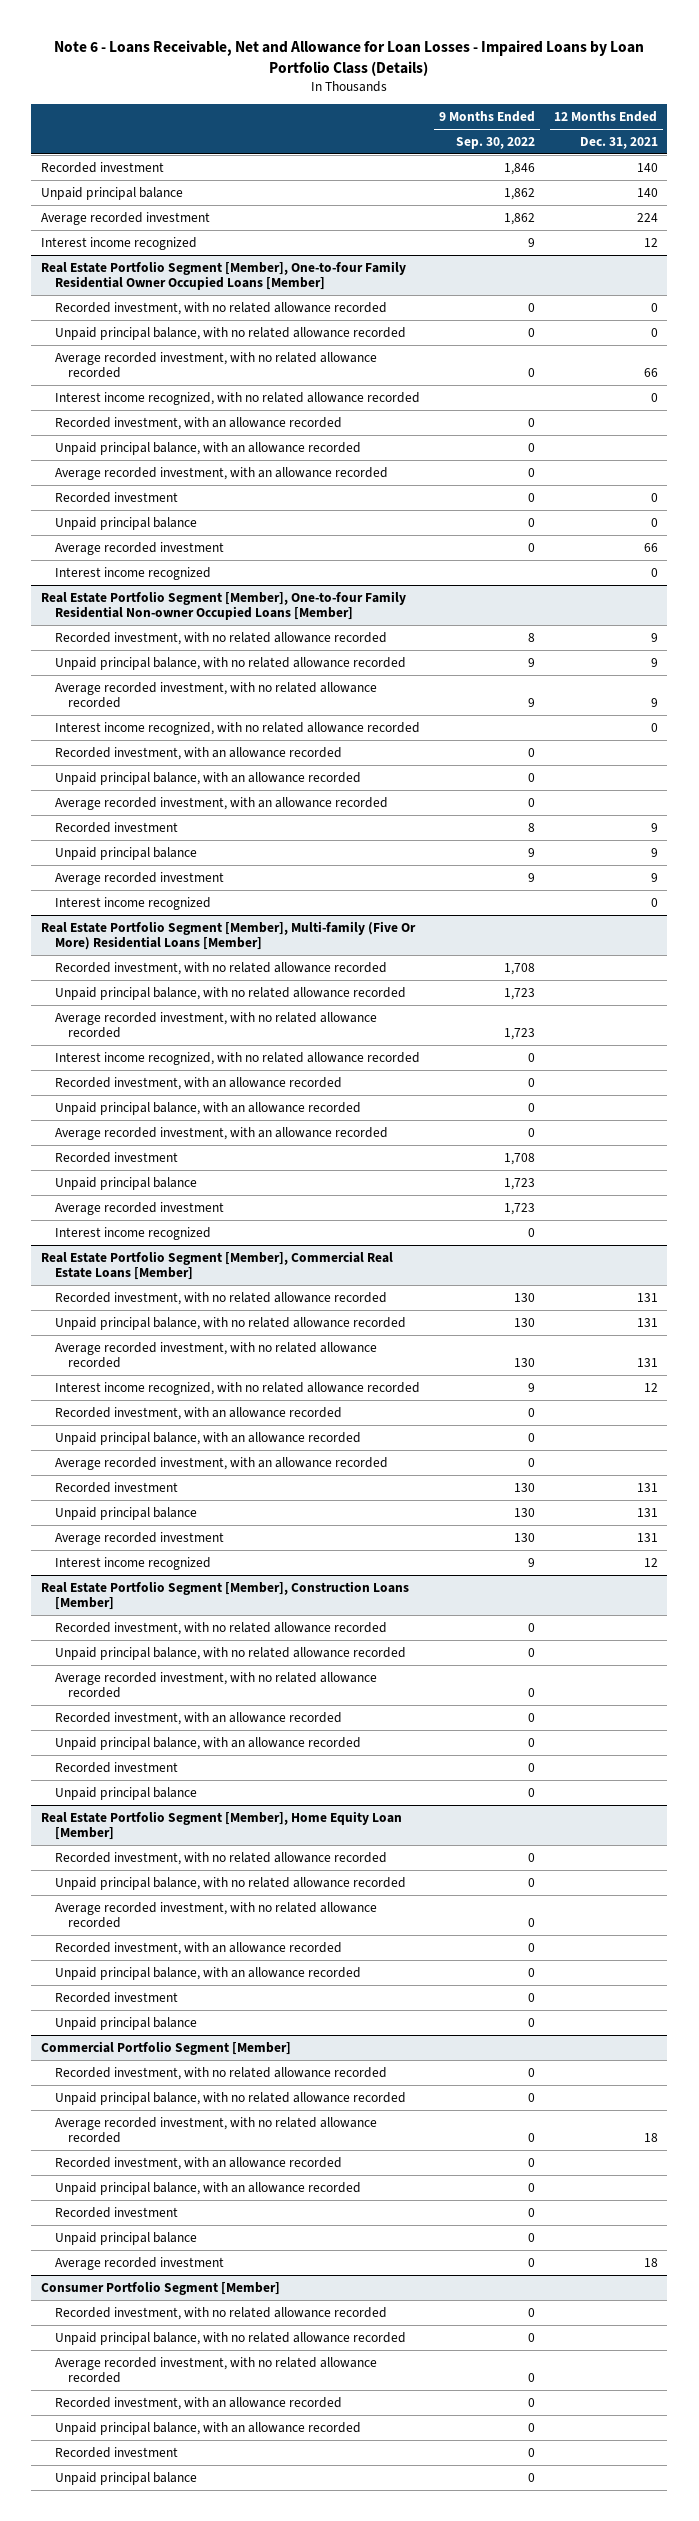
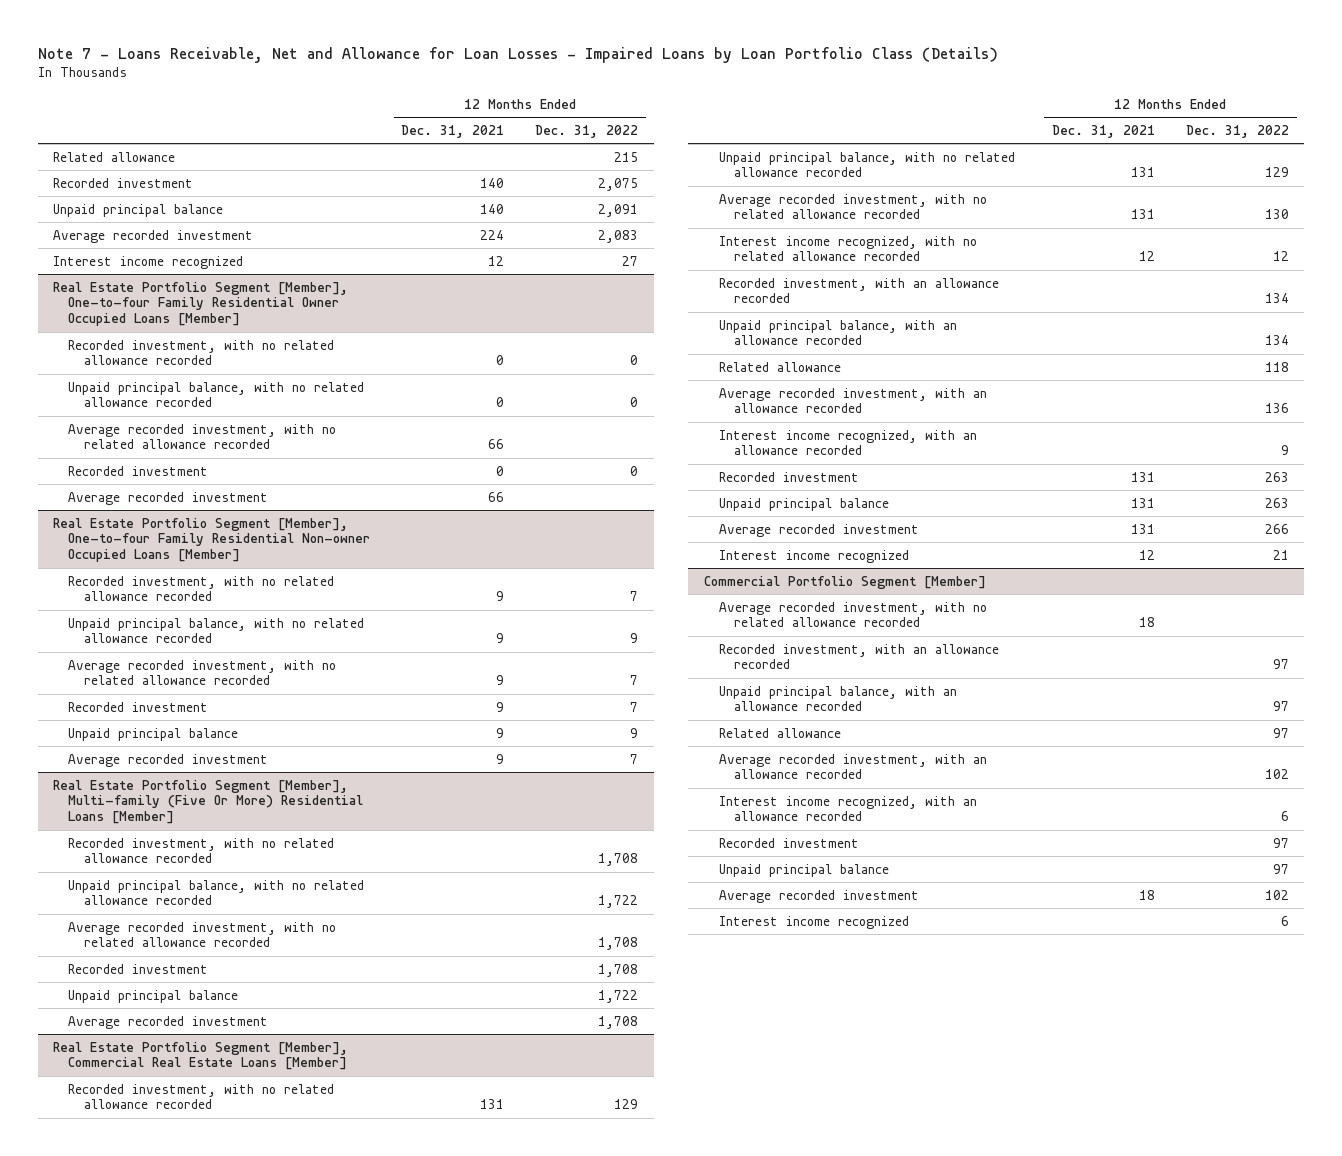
- Note 6 - Loans Receivable, Net and Allowance for Loan Losses - Impaired Loans by Loan Portfolio Class (Details)
+ Note 7 - Loans Receivable, Net and Allowance for Loan Losses - Impaired Loans by Loan Portfolio Class (Details)
- | 9 Months Ended Sep. 30, 2022 | 12 Months Ended Dec. 31, 2021
+ | 12 Months Ended Dec. 31, 2021 | 12 Months Ended Dec. 31, 2022
+ Related allowance | | 215
@ Real Estate Portfolio Segment [Member], One-to-four Family Residential Owner Occupied Loans [Member]
- Interest income recognized, with no related allowance recorded | | 0
- Recorded investment, with an allowance recorded | 0 |
- Unpaid principal balance, with an allowance recorded | 0 |
- Average recorded investment, with an allowance recorded | 0 |
- Unpaid principal balance | 0 | 0
- Interest income recognized | | 0
@ Real Estate Portfolio Segment [Member], One-to-four Family Residential Non-owner Occupied Loans [Member]
- Interest income recognized, with no related allowance recorded | | 0
- Recorded investment, with an allowance recorded | 0 |
- Unpaid principal balance, with an allowance recorded | 0 |
- Average recorded investment, with an allowance recorded | 0 |
- Interest income recognized | | 0
@ Real Estate Portfolio Segment [Member], Multi-family (Five Or More) Residential Loans [Member]
- Interest income recognized, with no related allowance recorded | 0 |
- Recorded investment, with an allowance recorded | 0 |
- Unpaid principal balance, with an allowance recorded | 0 |
- Average recorded investment, with an allowance recorded | 0 |
- Interest income recognized | 0 |
@ Real Estate Portfolio Segment [Member], Commercial Real Estate Loans [Member]
+ Related allowance | | 118
+ Interest income recognized, with an allowance recorded | | 9
- Real Estate Portfolio Segment [Member], Construction Loans [Member]
- Recorded investment, with no related allowance recorded | 0 |
- Unpaid principal balance, with no related allowance recorded | 0 |
- Average recorded investment, with no related allowance recorded | 0 |
- Recorded investment, with an allowance recorded | 0 |
- Unpaid principal balance, with an allowance recorded | 0 |
- Recorded investment | 0 |
- Unpaid principal balance | 0 |
- Real Estate Portfolio Segment [Member], Home Equity Loan [Member]
- Recorded investment, with no related allowance recorded | 0 |
- Unpaid principal balance, with no related allowance recorded | 0 |
- Average recorded investment, with no related allowance recorded | 0 |
- Recorded investment, with an allowance recorded | 0 |
- Unpaid principal balance, with an allowance recorded | 0 |
- Recorded investment | 0 |
- Unpaid principal balance | 0 |
@ Commercial Portfolio Segment [Member]
- Recorded investment, with no related allowance recorded | 0 |
- Unpaid principal balance, with no related allowance recorded | 0 |
+ Related allowance | | 97
+ Average recorded investment, with an allowance recorded | | 102
+ Interest income recognized, with an allowance recorded | | 6
- Consumer Portfolio Segment [Member]
- Recorded investment, with no related allowance recorded | 0 |
- Unpaid principal balance, with no related allowance recorded | 0 |
- Average recorded investment, with no related allowance recorded | 0 |
- Recorded investment, with an allowance recorded | 0 |
- Unpaid principal balance, with an allowance recorded | 0 |
- Recorded investment | 0 |
- Unpaid principal balance | 0 |
@ Commercial Portfolio Segment [Member]
+ Interest income recognized | | 6

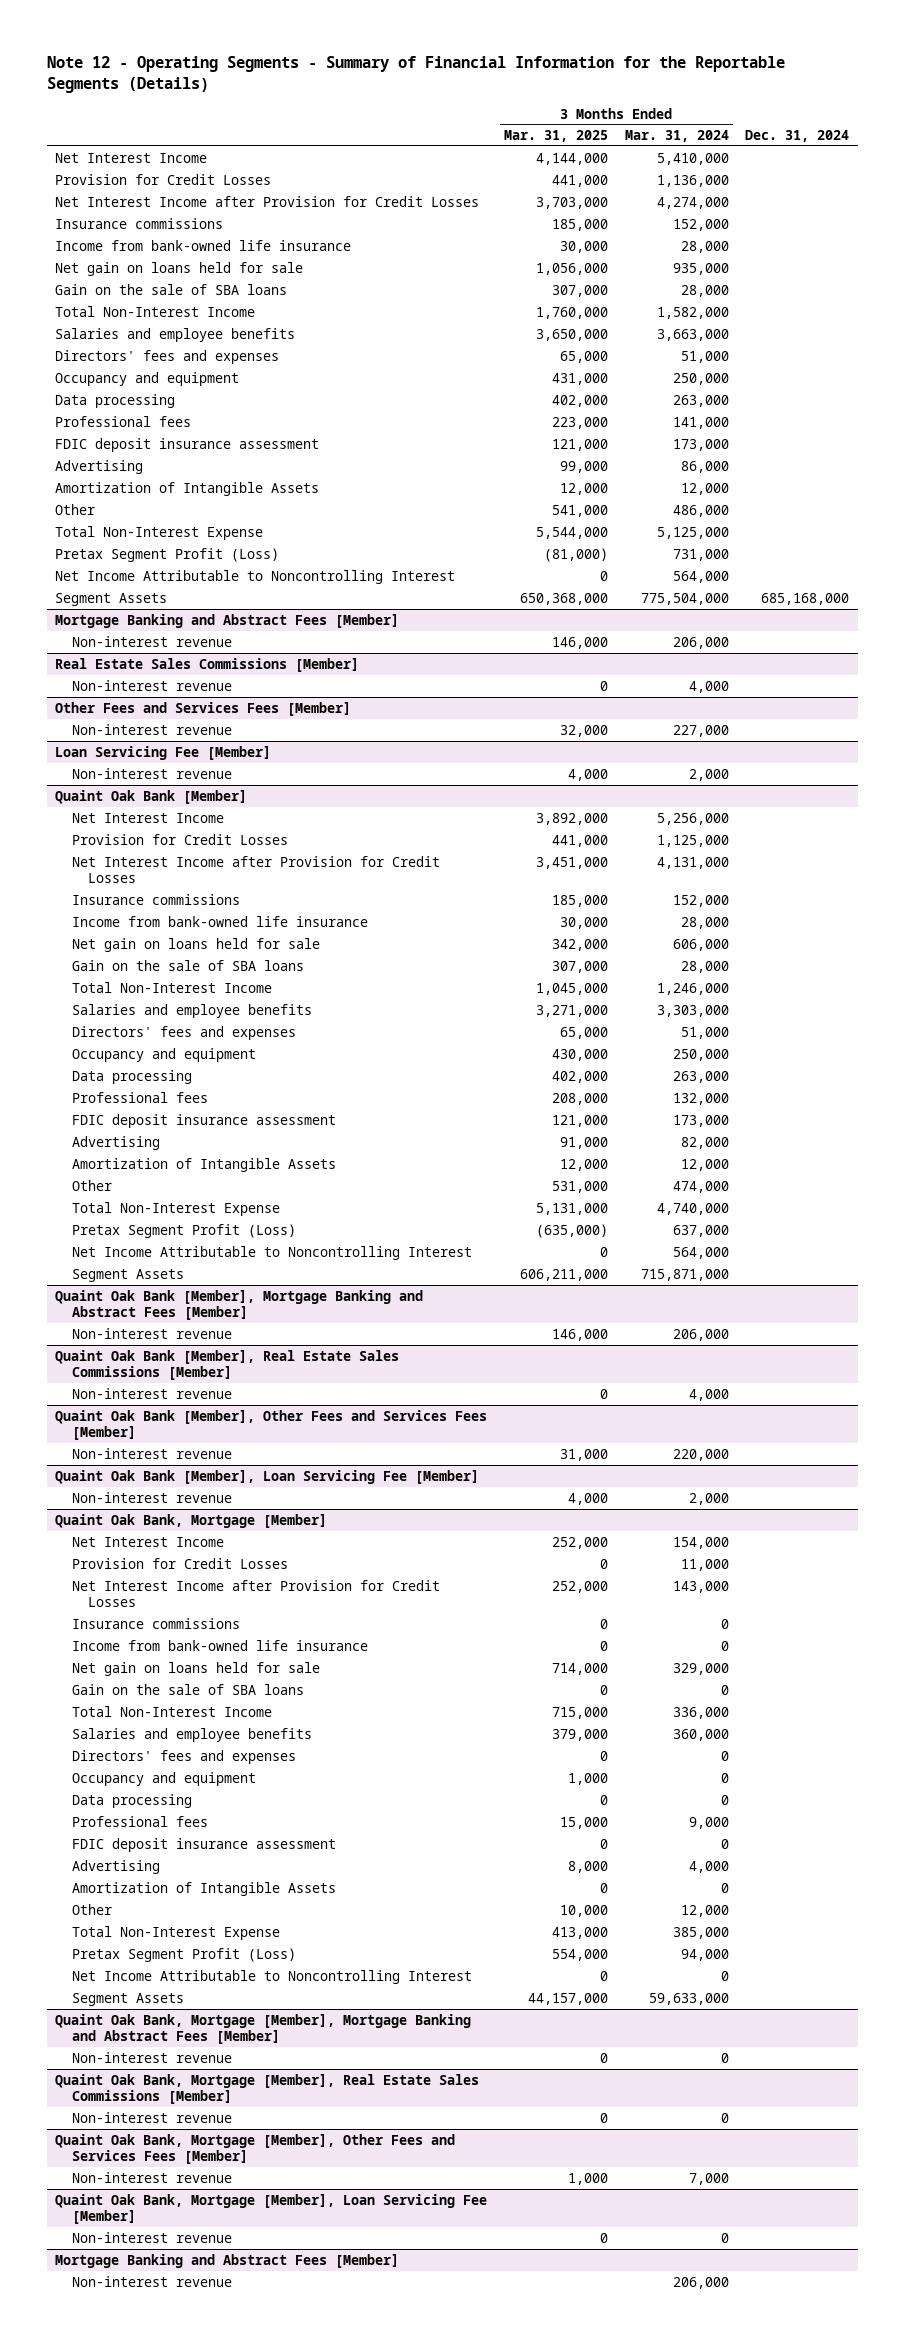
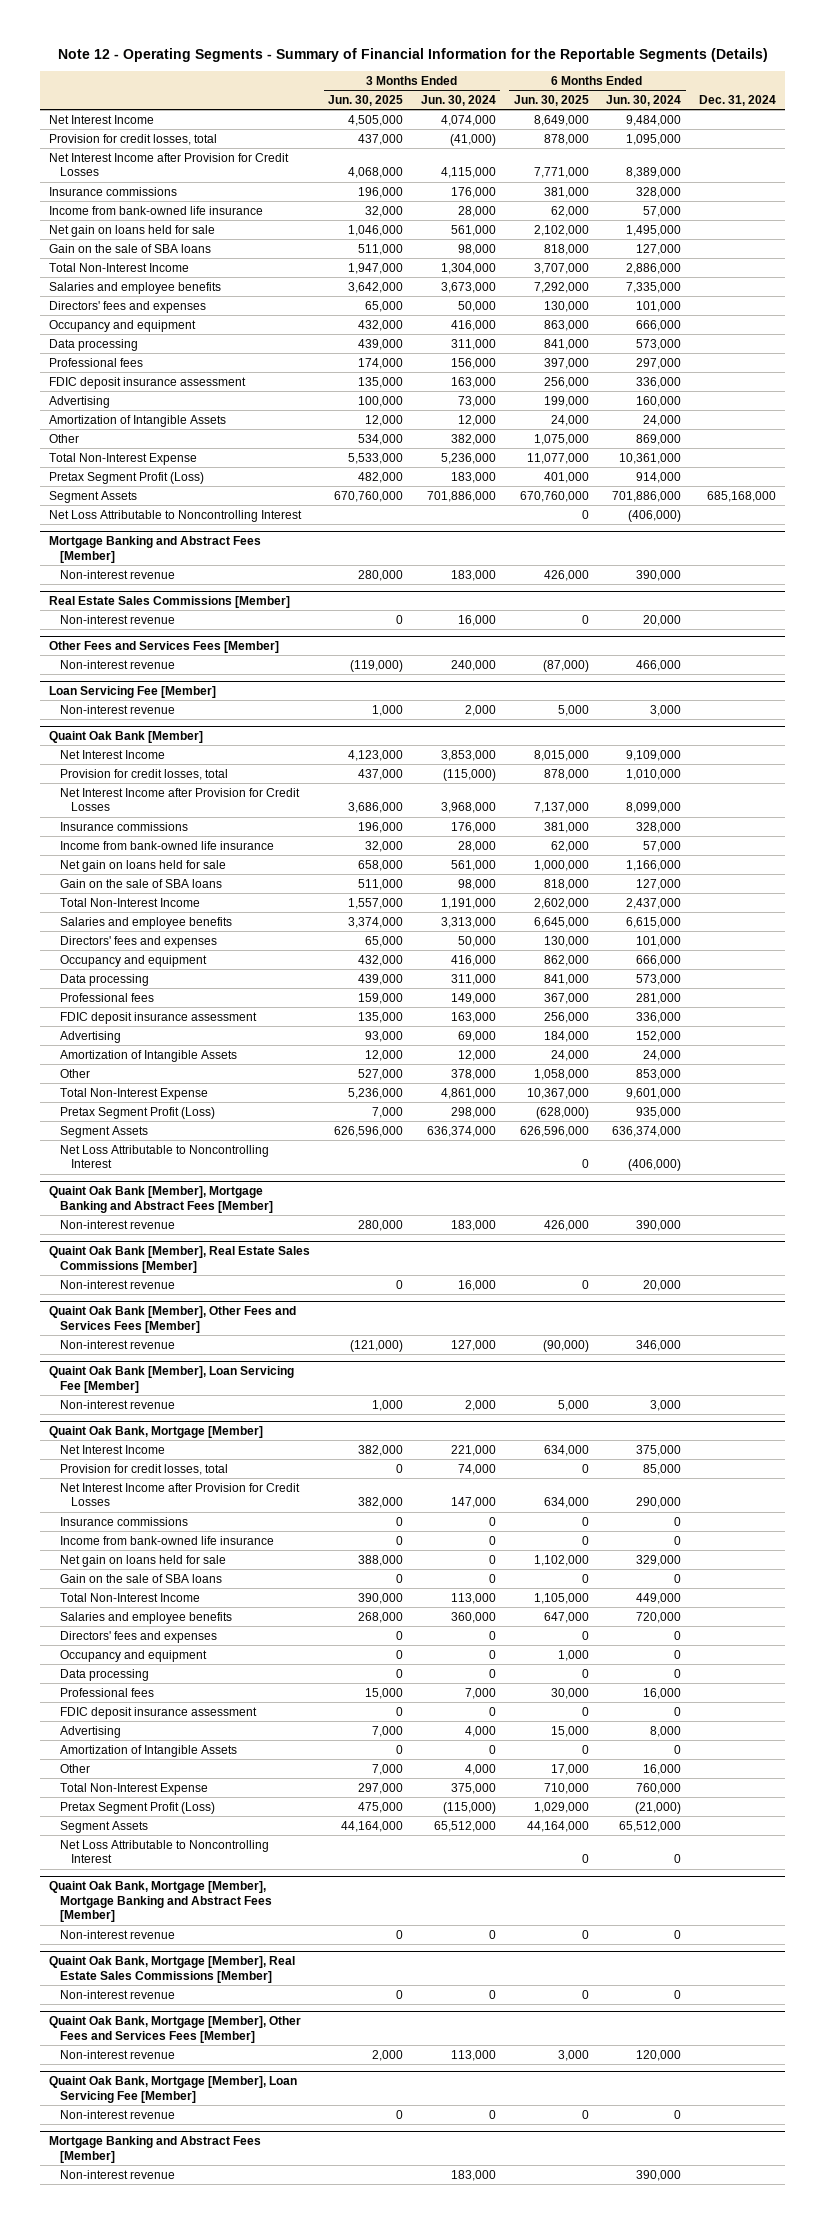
- | 3 Months Ended Mar. 31, 2025 | 3 Months Ended Mar. 31, 2024 | Dec. 31, 2024
+ | 3 Months Ended Jun. 30, 2025 | 3 Months Ended Jun. 30, 2024 | 6 Months Ended Jun. 30, 2025 | 6 Months Ended Jun. 30, 2024 | Dec. 31, 2024
- Provision for Credit Losses | 441,000 | 1,136,000 |
+ Provision for credit losses, total | 437,000 | (41,000) | 878,000 | 1,095,000 |
- Net Income Attributable to Noncontrolling Interest | 0 | 564,000 |
+ Net Loss Attributable to Noncontrolling Interest | | | 0 | (406,000) |
@ Quaint Oak Bank [Member]
- Provision for Credit Losses | 441,000 | 1,125,000 |
+ Provision for credit losses, total | 437,000 | (115,000) | 878,000 | 1,010,000 |
- Net Income Attributable to Noncontrolling Interest | 0 | 564,000 |
+ Net Loss Attributable to Noncontrolling Interest | | | 0 | (406,000) |
@ Quaint Oak Bank, Mortgage [Member]
- Provision for Credit Losses | 0 | 11,000 |
+ Provision for credit losses, total | 0 | 74,000 | 0 | 85,000 |
- Net Income Attributable to Noncontrolling Interest | 0 | 0 |
+ Net Loss Attributable to Noncontrolling Interest | | | 0 | 0 |

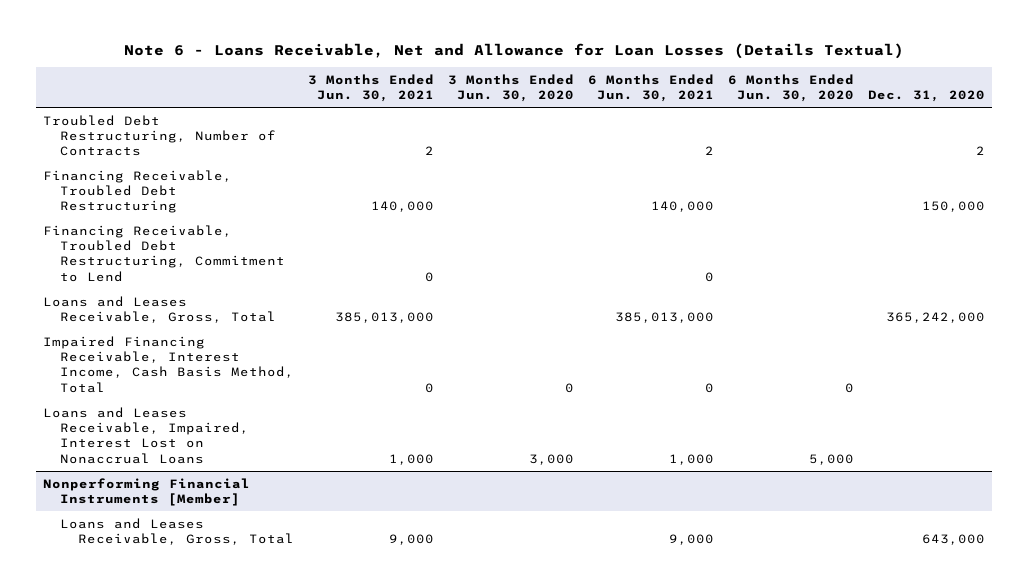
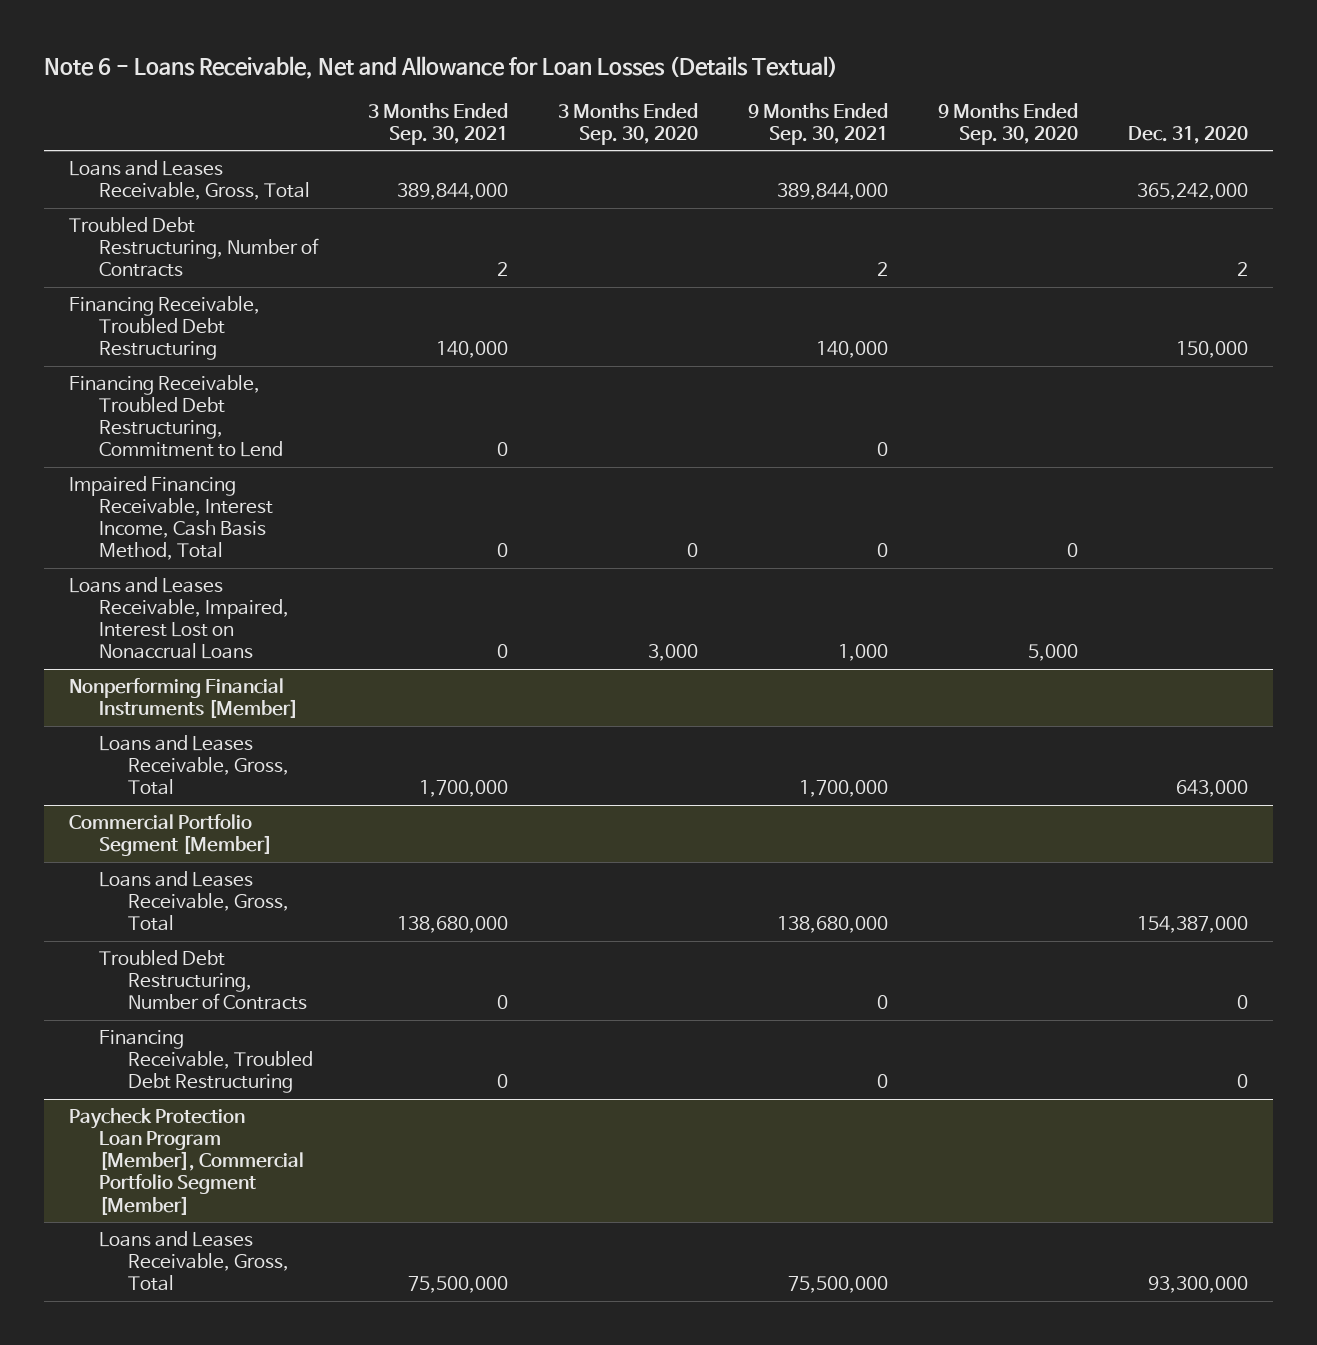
- | 3 Months Ended Jun. 30, 2021 | 3 Months Ended Jun. 30, 2020 | 6 Months Ended Jun. 30, 2021 | 6 Months Ended Jun. 30, 2020 | Dec. 31, 2020
+ | 3 Months Ended Sep. 30, 2021 | 3 Months Ended Sep. 30, 2020 | 9 Months Ended Sep. 30, 2021 | 9 Months Ended Sep. 30, 2020 | Dec. 31, 2020
moved up: Loans and Leases Receivable, Gross, Total | 389,844,000 | | 389,844,000 | | 365,242,000
+ Commercial Portfolio Segment [Member]
+ Loans and Leases Receivable, Gross, Total | 138,680,000 | | 138,680,000 | | 154,387,000
+ Troubled Debt Restructuring, Number of Contracts | 0 | | 0 | | 0
+ Financing Receivable, Troubled Debt Restructuring | 0 | | 0 | | 0
+ Paycheck Protection Loan Program [Member], Commercial Portfolio Segment [Member]
+ Loans and Leases Receivable, Gross, Total | 75,500,000 | | 75,500,000 | | 93,300,000

